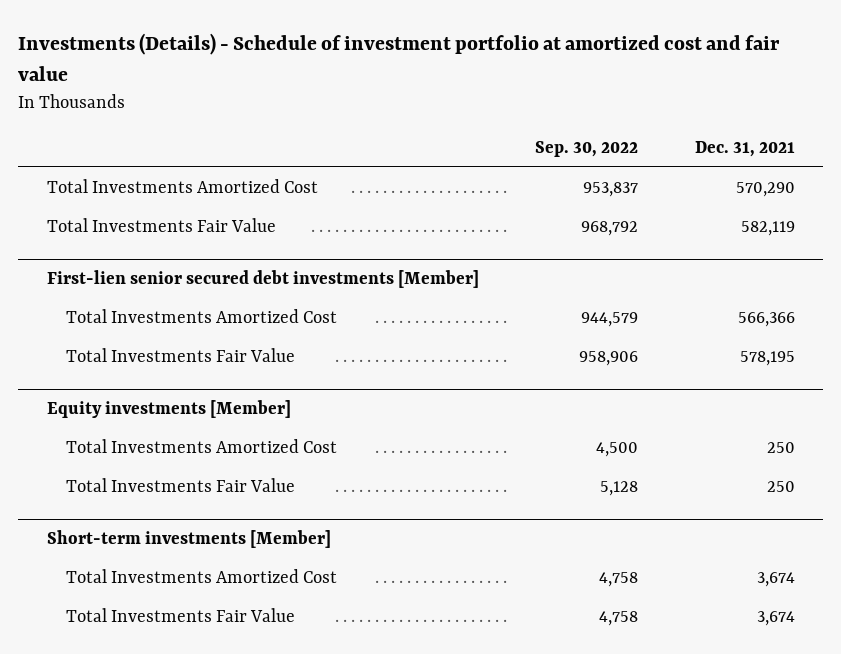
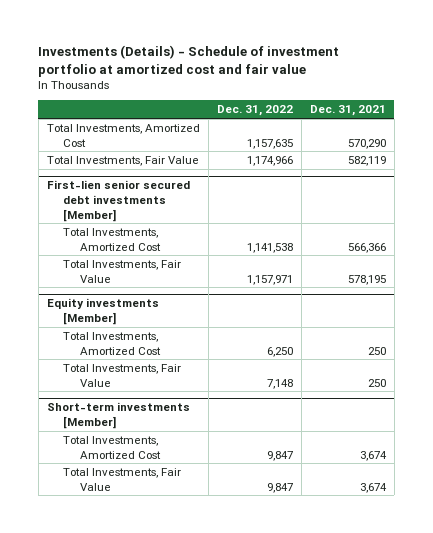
- | Sep. 30, 2022 | Dec. 31, 2021
+ | Dec. 31, 2022 | Dec. 31, 2021
- Total Investments Amortized Cost | 953,837 | 570,290
- Total Investments Fair Value | 968,792 | 582,119
+ Total Investments, Amortized Cost | 1,157,635 | 570,290
+ Total Investments, Fair Value | 1,174,966 | 582,119
@ First-lien senior secured debt investments [Member]
- Total Investments Amortized Cost | 944,579 | 566,366
- Total Investments Fair Value | 958,906 | 578,195
+ Total Investments, Amortized Cost | 1,141,538 | 566,366
+ Total Investments, Fair Value | 1,157,971 | 578,195
@ Equity investments [Member]
- Total Investments Amortized Cost | 4,500 | 250
- Total Investments Fair Value | 5,128 | 250
+ Total Investments, Amortized Cost | 6,250 | 250
+ Total Investments, Fair Value | 7,148 | 250
@ Short-term investments [Member]
- Total Investments Amortized Cost | 4,758 | 3,674
- Total Investments Fair Value | 4,758 | 3,674
+ Total Investments, Amortized Cost | 9,847 | 3,674
+ Total Investments, Fair Value | 9,847 | 3,674

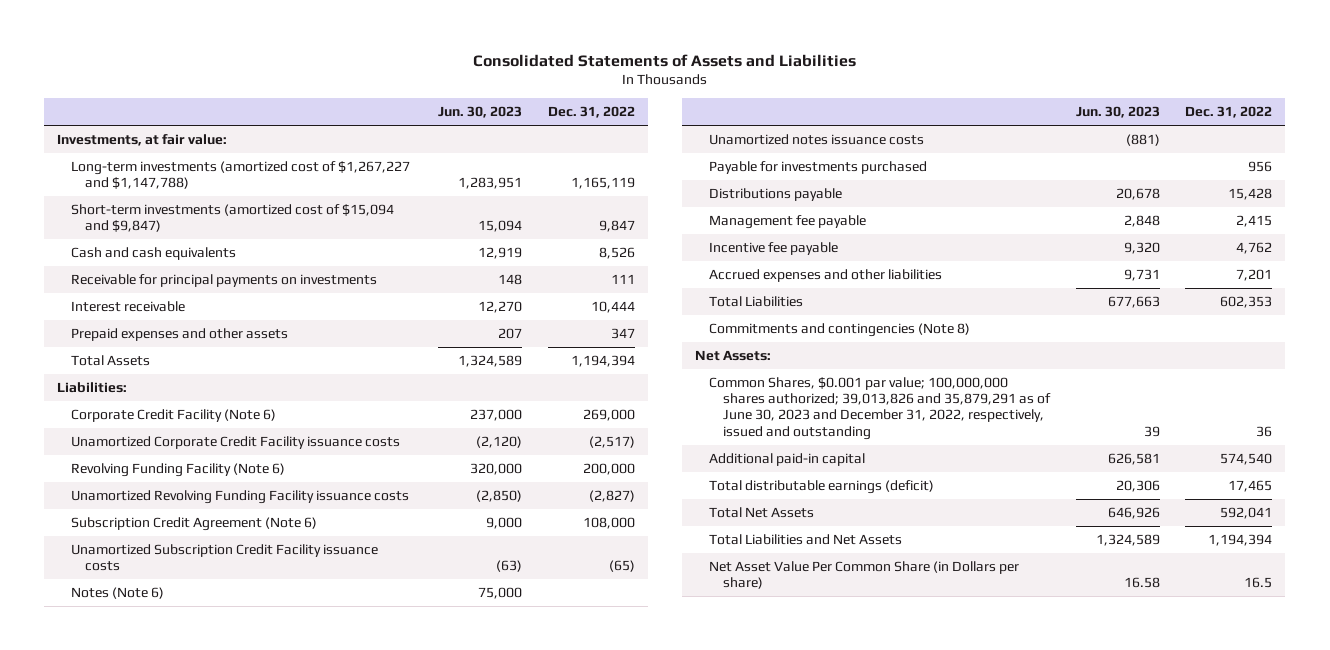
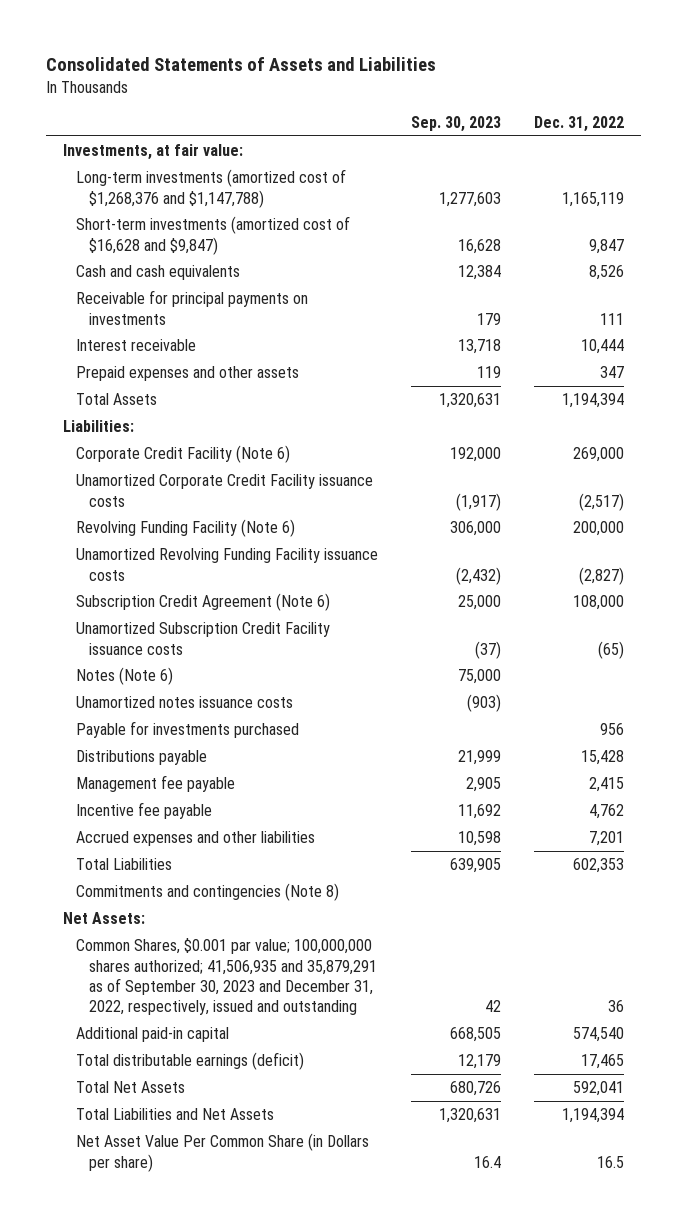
- | Jun. 30, 2023 | Dec. 31, 2022
+ | Sep. 30, 2023 | Dec. 31, 2022
- Long-term investments (amortized cost of $1,267,227 and $1,147,788) | 1,283,951 | 1,165,119
- Short-term investments (amortized cost of $15,094 and $9,847) | 15,094 | 9,847
+ Long-term investments (amortized cost of $1,268,376 and $1,147,788) | 1,277,603 | 1,165,119
+ Short-term investments (amortized cost of $16,628 and $9,847) | 16,628 | 9,847
- Common Shares, $0.001 par value; 100,000,000 shares authorized; 39,013,826 and 35,879,291 as of June 30, 2023 and December 31, 2022, respectively, issued and outstanding | 39 | 36
+ Common Shares, $0.001 par value; 100,000,000 shares authorized; 41,506,935 and 35,879,291 as of September 30, 2023 and December 31, 2022, respectively, issued and outstanding | 42 | 36

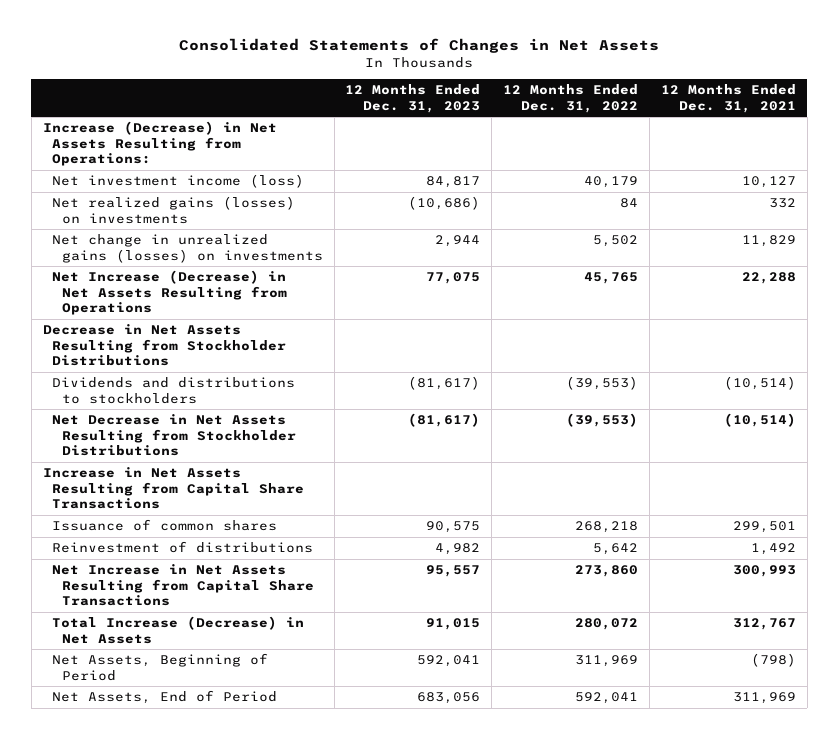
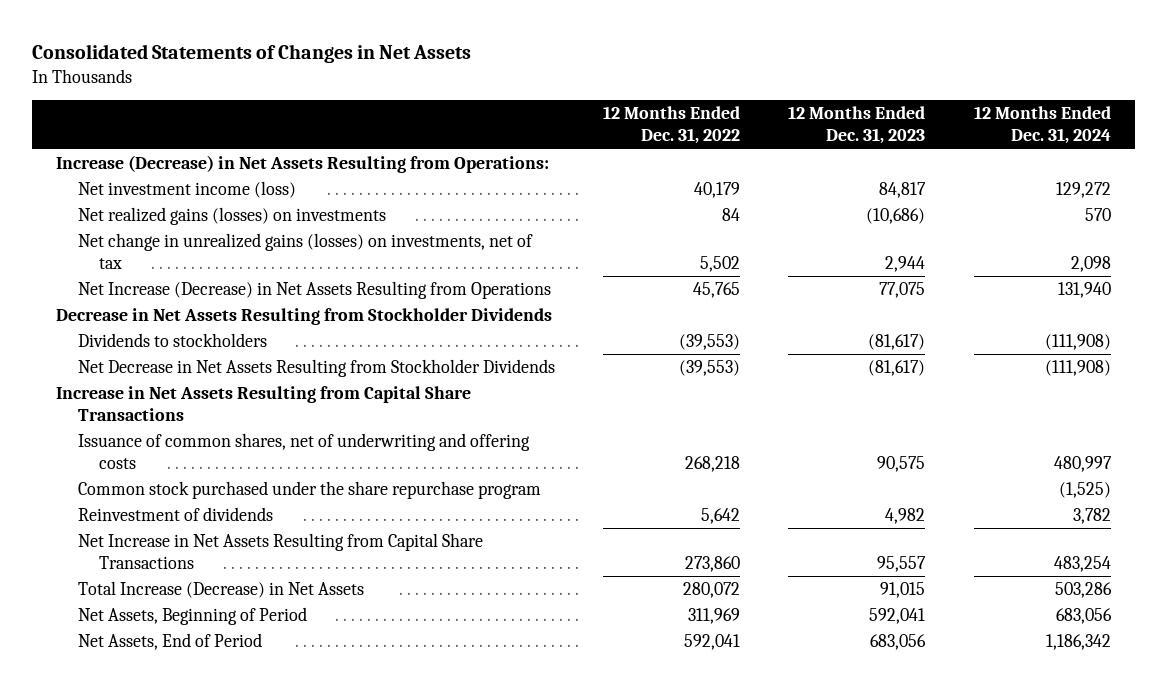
- | 12 Months Ended Dec. 31, 2023 | 12 Months Ended Dec. 31, 2022 | 12 Months Ended Dec. 31, 2021
+ | 12 Months Ended Dec. 31, 2022 | 12 Months Ended Dec. 31, 2023 | 12 Months Ended Dec. 31, 2024
- Net change in unrealized gains (losses) on investments | 2,944 | 5,502 | 11,829
+ Net change in unrealized gains (losses) on investments, net of tax | 5,502 | 2,944 | 2,098
- Decrease in Net Assets Resulting from Stockholder Distributions
- Dividends and distributions to stockholders | (81,617) | (39,553) | (10,514)
- Net Decrease in Net Assets Resulting from Stockholder Distributions | (81,617) | (39,553) | (10,514)
+ Decrease in Net Assets Resulting from Stockholder Dividends
+ Dividends to stockholders | (39,553) | (81,617) | (111,908)
+ Net Decrease in Net Assets Resulting from Stockholder Dividends | (39,553) | (81,617) | (111,908)
- Issuance of common shares | 90,575 | 268,218 | 299,501
- Reinvestment of distributions | 4,982 | 5,642 | 1,492
+ Issuance of common shares, net of underwriting and offering costs | 268,218 | 90,575 | 480,997
+ Common stock purchased under the share repurchase program | | | (1,525)
+ Reinvestment of dividends | 5,642 | 4,982 | 3,782

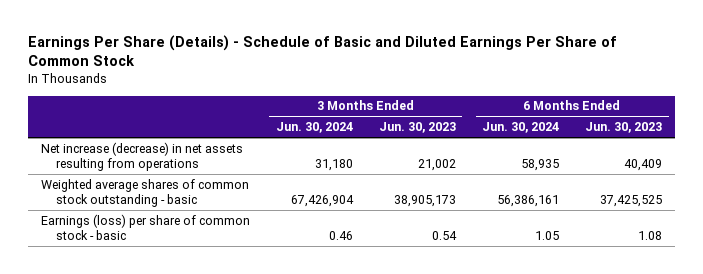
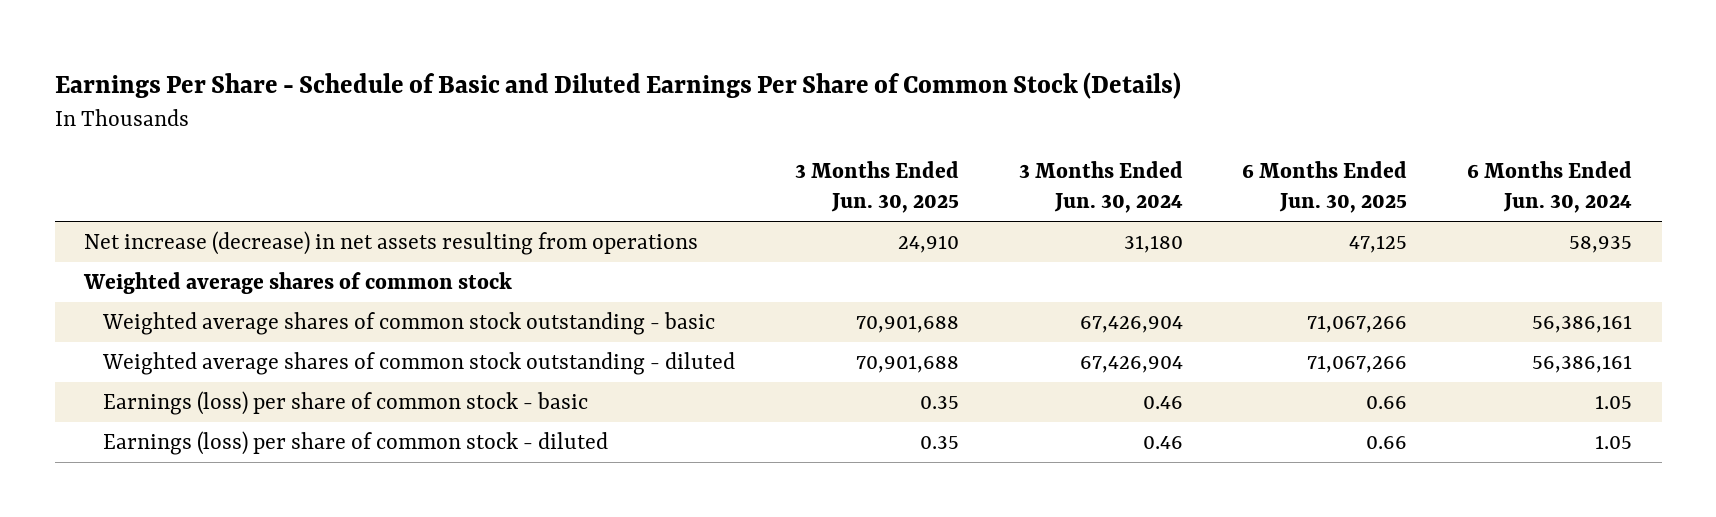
- Earnings Per Share (Details) - Schedule of Basic and Diluted Earnings Per Share of Common Stock
+ Earnings Per Share - Schedule of Basic and Diluted Earnings Per Share of Common Stock (Details)
- | 3 Months Ended Jun. 30, 2024 | 3 Months Ended Jun. 30, 2023 | 6 Months Ended Jun. 30, 2024 | 6 Months Ended Jun. 30, 2023
+ | 3 Months Ended Jun. 30, 2025 | 3 Months Ended Jun. 30, 2024 | 6 Months Ended Jun. 30, 2025 | 6 Months Ended Jun. 30, 2024
+ Weighted average shares of common stock
+ Weighted average shares of common stock outstanding - diluted | 70,901,688 | 67,426,904 | 71,067,266 | 56,386,161
+ Earnings (loss) per share of common stock - diluted | 0.35 | 0.46 | 0.66 | 1.05

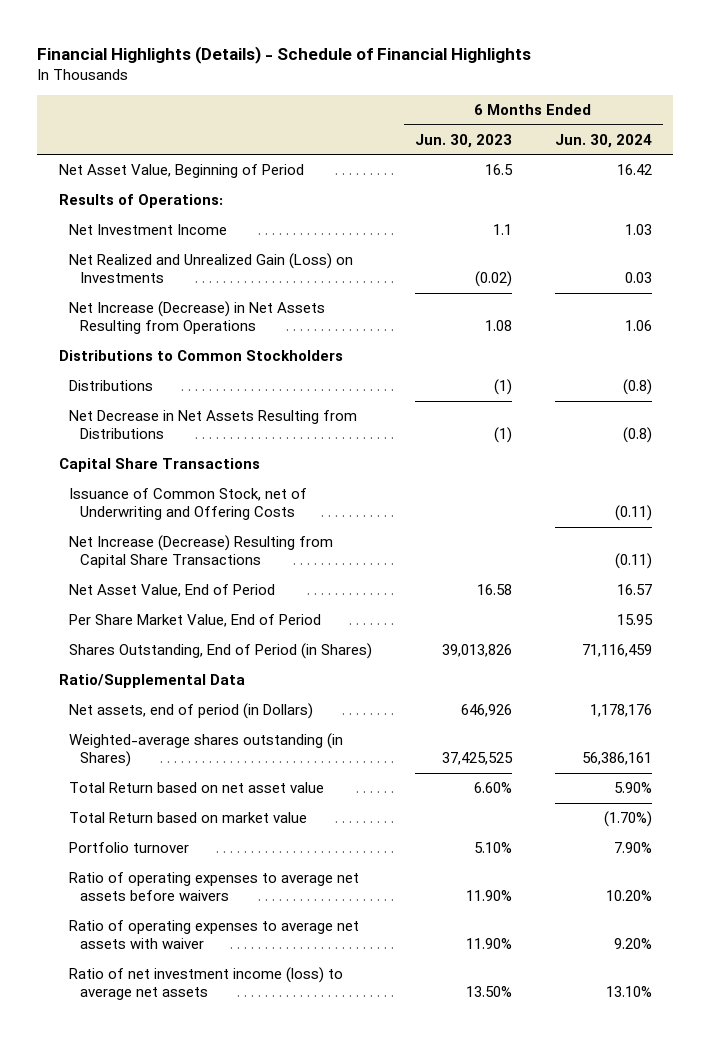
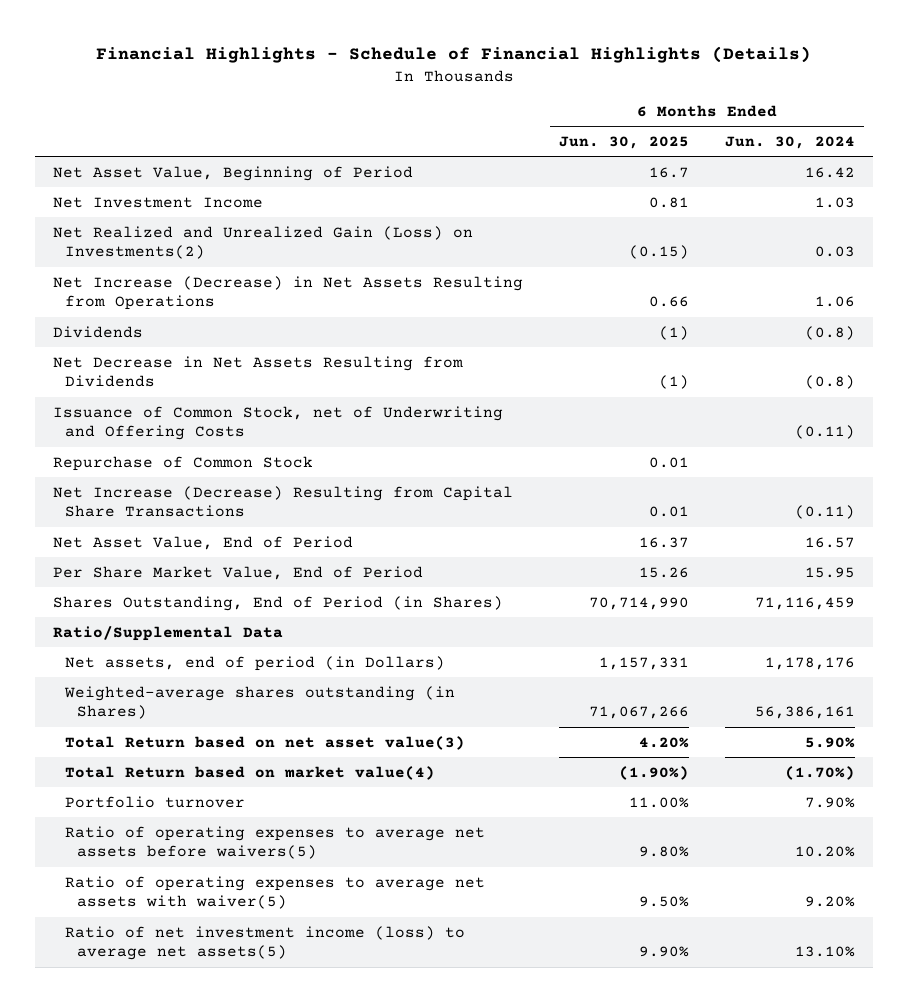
- Financial Highlights (Details) - Schedule of Financial Highlights
+ Financial Highlights - Schedule of Financial Highlights (Details)
- | 6 Months Ended Jun. 30, 2023 | 6 Months Ended Jun. 30, 2024
+ | 6 Months Ended Jun. 30, 2025 | 6 Months Ended Jun. 30, 2024
- Results of Operations:
- Net Realized and Unrealized Gain (Loss) on Investments | (0.02) | 0.03
+ Net Realized and Unrealized Gain (Loss) on Investments(2) | (0.15) | 0.03
- Distributions to Common Stockholders
- Distributions | (1) | (0.8)
- Net Decrease in Net Assets Resulting from Distributions | (1) | (0.8)
- Capital Share Transactions
+ Dividends | (1) | (0.8)
+ Net Decrease in Net Assets Resulting from Dividends | (1) | (0.8)
+ Repurchase of Common Stock | 0.01 |
- Total Return based on net asset value | 6.60% | 5.90%
- Total Return based on market value | | (1.70%)
+ Total Return based on net asset value(3) | 4.20% | 5.90%
+ Total Return based on market value(4) | (1.90%) | (1.70%)
- Ratio of operating expenses to average net assets before waivers | 11.90% | 10.20%
- Ratio of operating expenses to average net assets with waiver | 11.90% | 9.20%
- Ratio of net investment income (loss) to average net assets | 13.50% | 13.10%
+ Ratio of operating expenses to average net assets before waivers(5) | 9.80% | 10.20%
+ Ratio of operating expenses to average net assets with waiver(5) | 9.50% | 9.20%
+ Ratio of net investment income (loss) to average net assets(5) | 9.90% | 13.10%

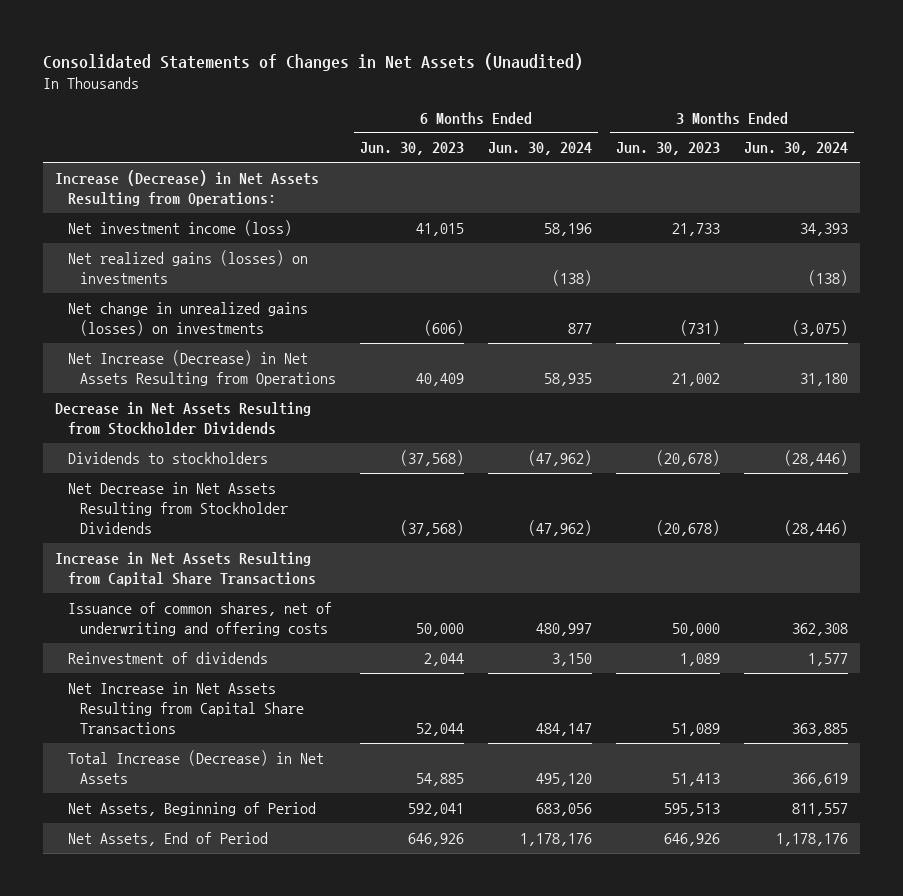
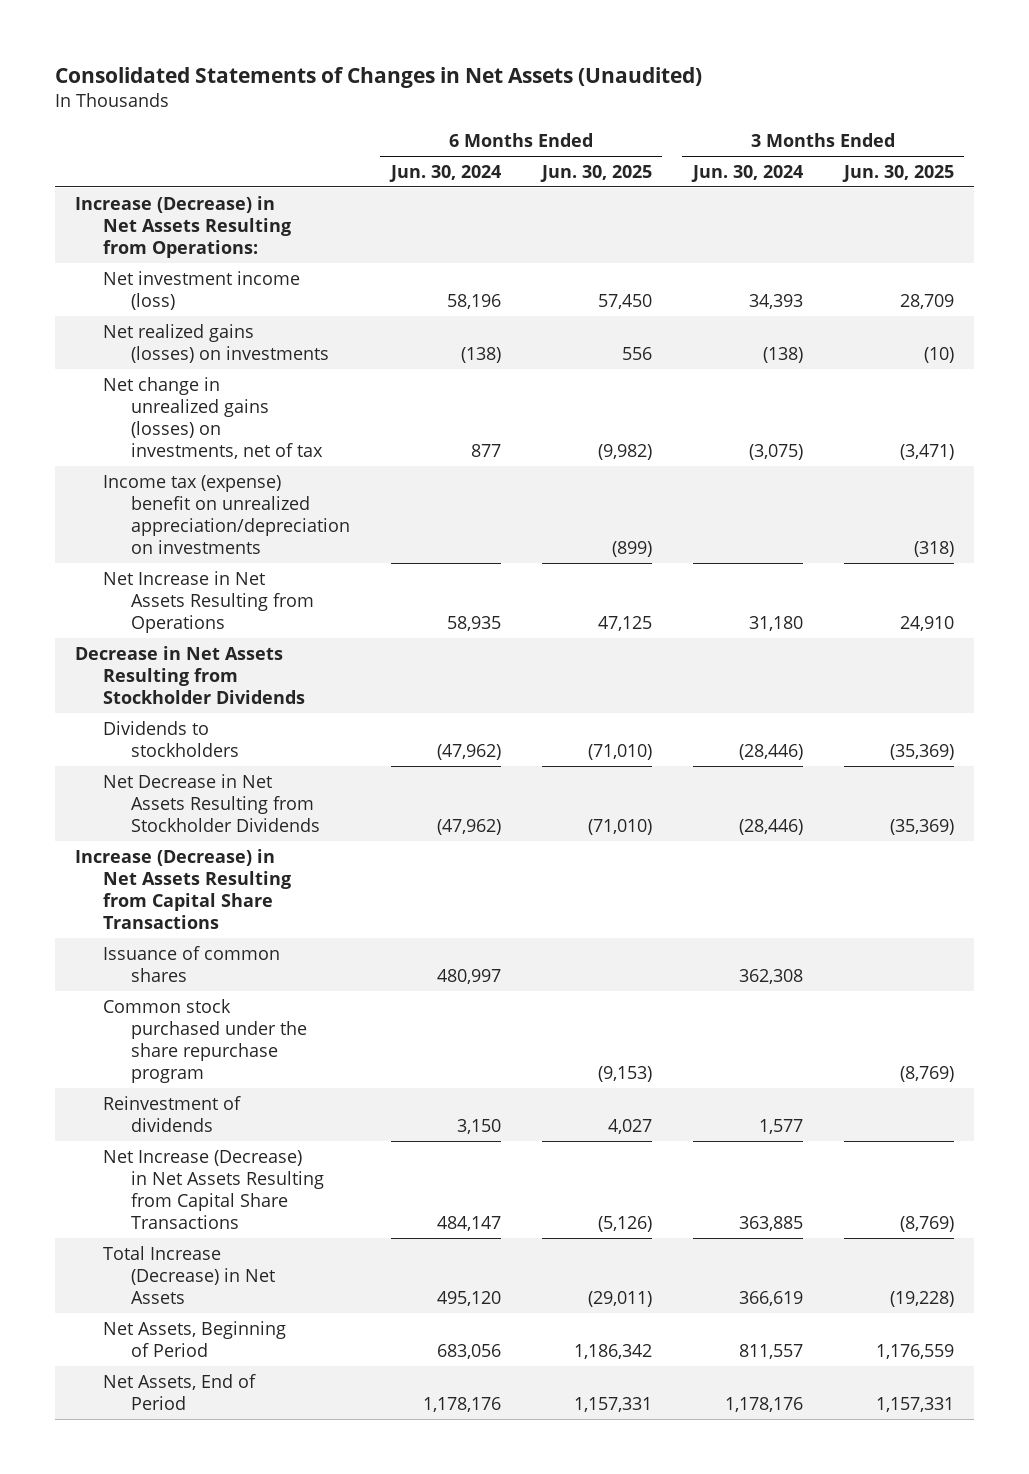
- | 6 Months Ended Jun. 30, 2023 | 6 Months Ended Jun. 30, 2024 | 3 Months Ended Jun. 30, 2023 | 3 Months Ended Jun. 30, 2024
+ | 6 Months Ended Jun. 30, 2024 | 6 Months Ended Jun. 30, 2025 | 3 Months Ended Jun. 30, 2024 | 3 Months Ended Jun. 30, 2025
- Net change in unrealized gains (losses) on investments | (606) | 877 | (731) | (3,075)
- Net Increase (Decrease) in Net Assets Resulting from Operations | 40,409 | 58,935 | 21,002 | 31,180
+ Net change in unrealized gains (losses) on investments, net of tax | 877 | (9,982) | (3,075) | (3,471)
+ Income tax (expense) benefit on unrealized appreciation/depreciation on investments | | (899) | | (318)
+ Net Increase in Net Assets Resulting from Operations | 58,935 | 47,125 | 31,180 | 24,910
- Increase in Net Assets Resulting from Capital Share Transactions
- Issuance of common shares, net of underwriting and offering costs | 50,000 | 480,997 | 50,000 | 362,308
+ Increase (Decrease) in Net Assets Resulting from Capital Share Transactions
+ Issuance of common shares | 480,997 | | 362,308 |
+ Common stock purchased under the share repurchase program | | (9,153) | | (8,769)
- Net Increase in Net Assets Resulting from Capital Share Transactions | 52,044 | 484,147 | 51,089 | 363,885
+ Net Increase (Decrease) in Net Assets Resulting from Capital Share Transactions | 484,147 | (5,126) | 363,885 | (8,769)

